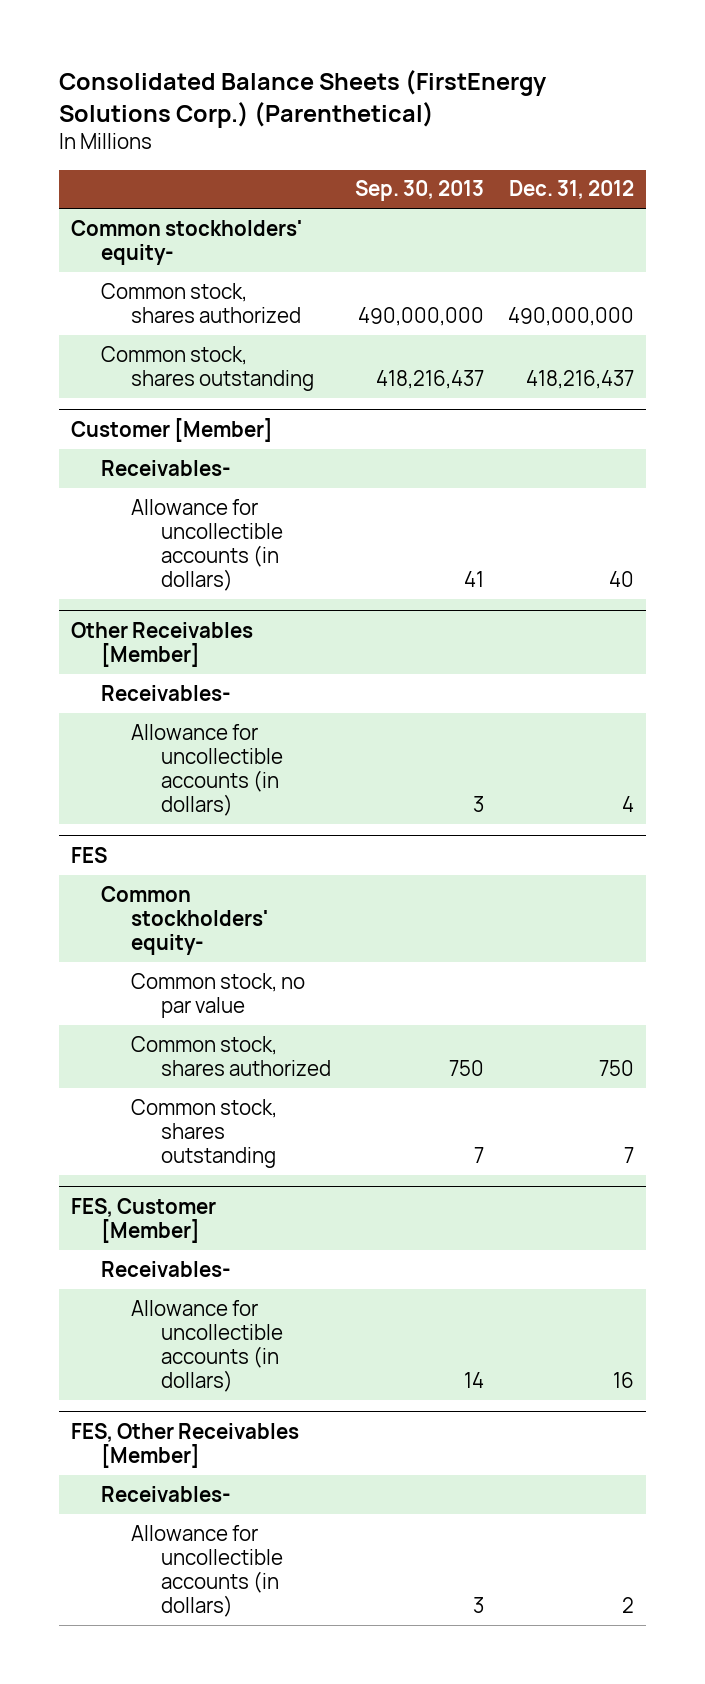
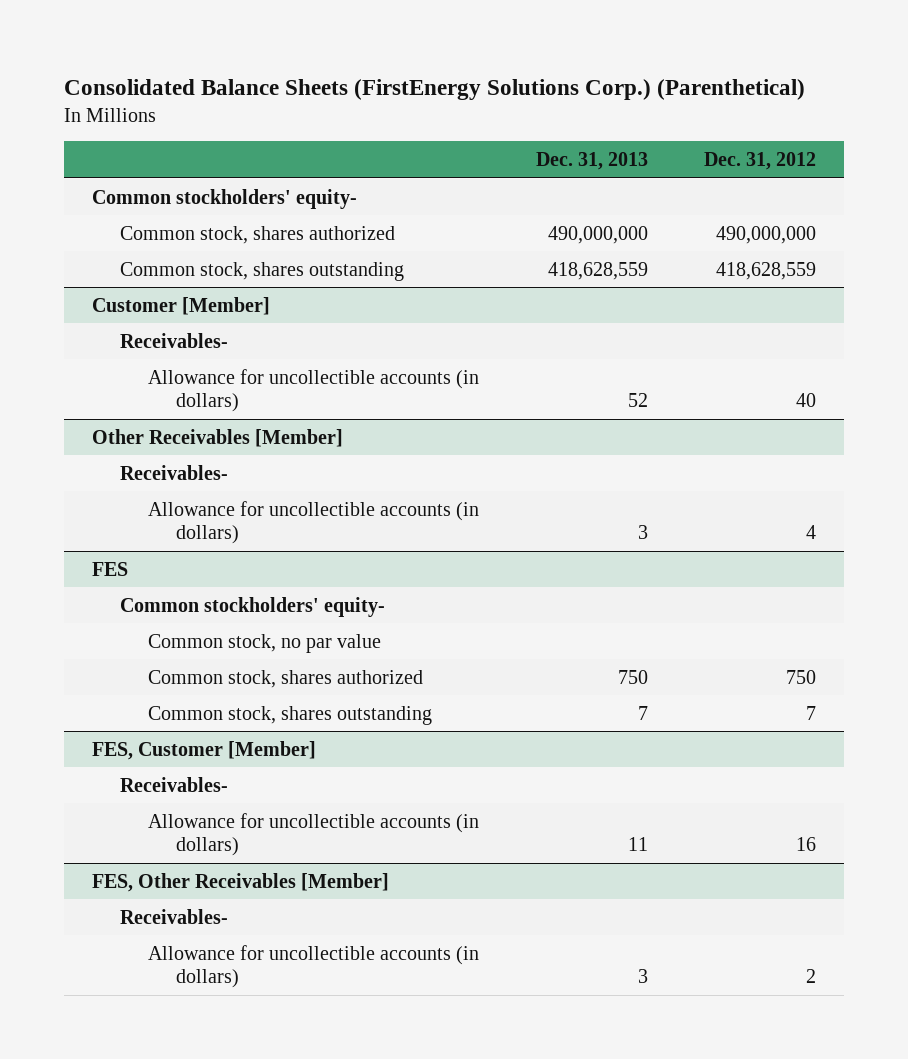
- | Sep. 30, 2013 | Dec. 31, 2012
+ | Dec. 31, 2013 | Dec. 31, 2012
- Common stock, shares outstanding | 418,216,437 | 418,216,437
+ Common stock, shares outstanding | 418,628,559 | 418,628,559

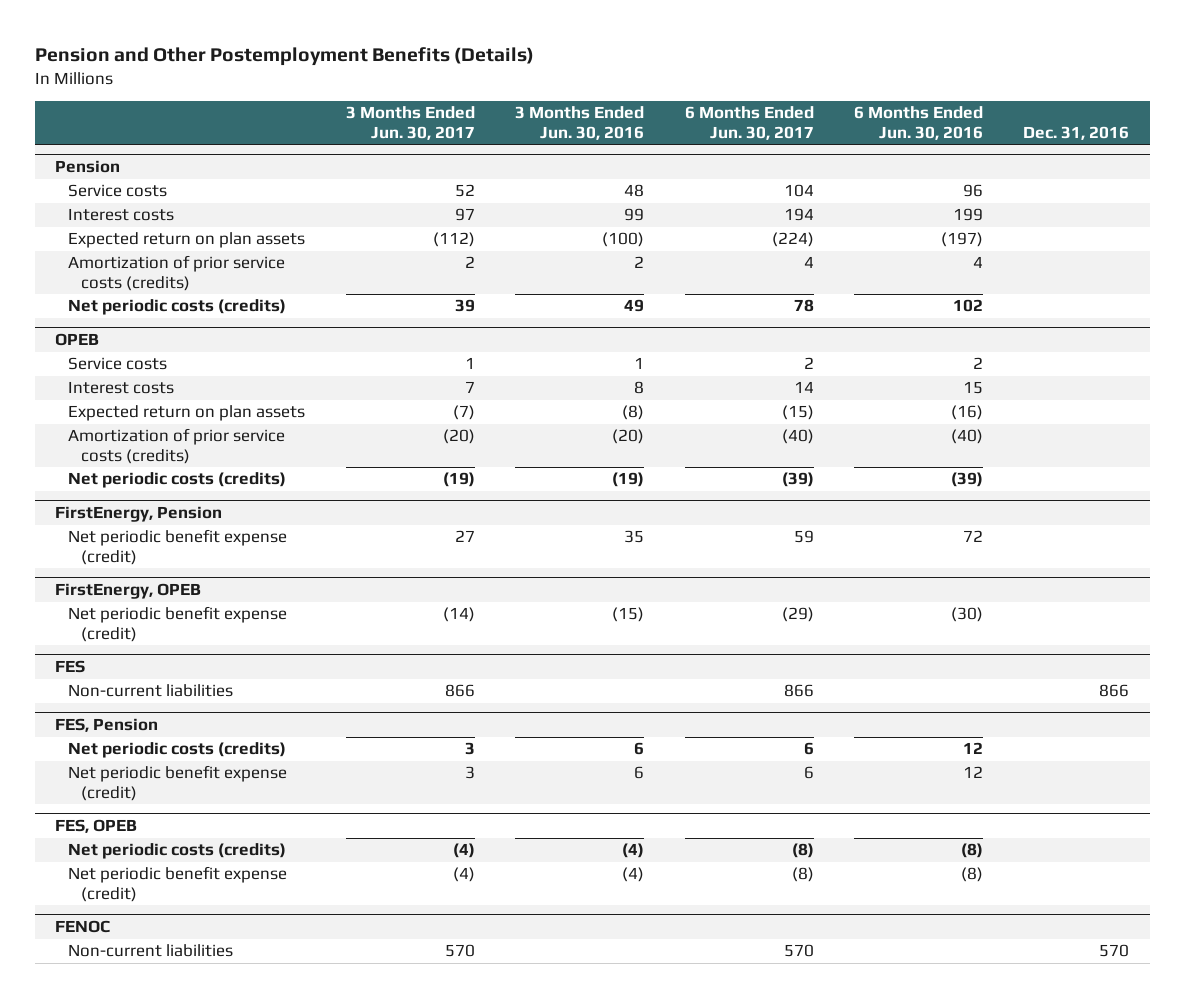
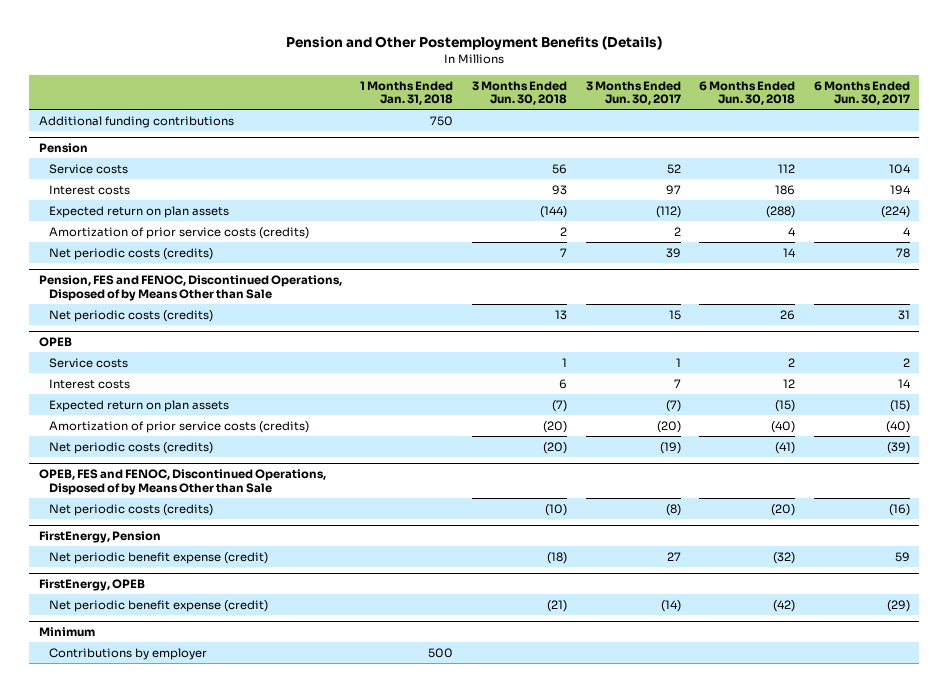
- | 3 Months Ended Jun. 30, 2017 | 3 Months Ended Jun. 30, 2016 | 6 Months Ended Jun. 30, 2017 | 6 Months Ended Jun. 30, 2016 | Dec. 31, 2016
+ | 1 Months Ended Jan. 31, 2018 | 3 Months Ended Jun. 30, 2018 | 3 Months Ended Jun. 30, 2017 | 6 Months Ended Jun. 30, 2018 | 6 Months Ended Jun. 30, 2017
+ Additional funding contributions | 750 | | | |
+ Pension, FES and FENOC, Discontinued Operations, Disposed of by Means Other than Sale
+ Net periodic costs (credits) | | 13 | 15 | 26 | 31
+ OPEB, FES and FENOC, Discontinued Operations, Disposed of by Means Other than Sale
+ Net periodic costs (credits) | | (10) | (8) | (20) | (16)
- FES
- Non-current liabilities | 866 | | 866 | | 866
- FES, Pension
- Net periodic costs (credits) | 3 | 6 | 6 | 12 |
- Net periodic benefit expense (credit) | 3 | 6 | 6 | 12 |
- FES, OPEB
- Net periodic costs (credits) | (4) | (4) | (8) | (8) |
- Net periodic benefit expense (credit) | (4) | (4) | (8) | (8) |
- FENOC
- Non-current liabilities | 570 | | 570 | | 570
+ Minimum
+ Contributions by employer | 500 | | | |

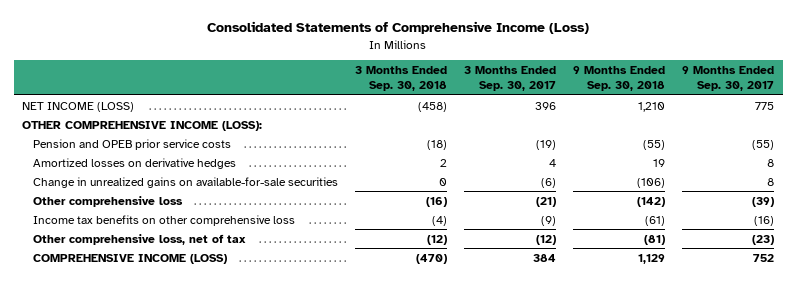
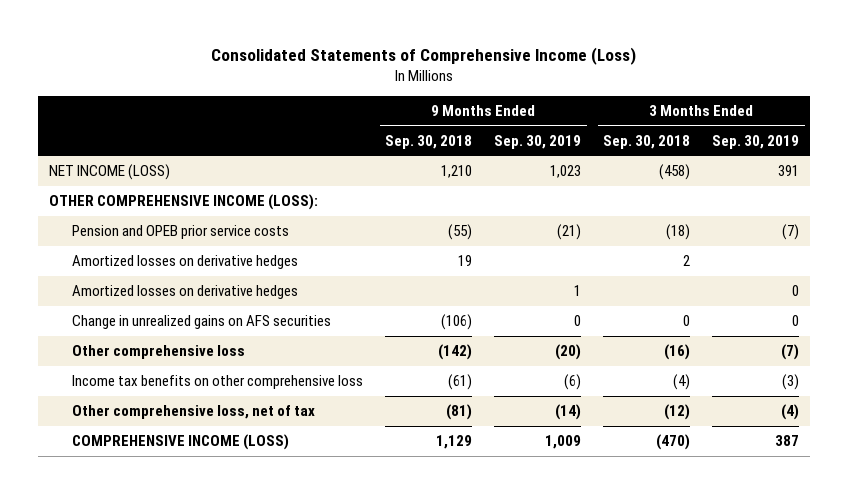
- | 3 Months Ended Sep. 30, 2018 | 3 Months Ended Sep. 30, 2017 | 9 Months Ended Sep. 30, 2018 | 9 Months Ended Sep. 30, 2017
+ | 9 Months Ended Sep. 30, 2018 | 9 Months Ended Sep. 30, 2019 | 3 Months Ended Sep. 30, 2018 | 3 Months Ended Sep. 30, 2019
- Change in unrealized gains on available-for-sale securities | 0 | (6) | (106) | 8
+ Amortized losses on derivative hedges | | 1 | | 0
+ Change in unrealized gains on AFS securities | (106) | 0 | 0 | 0

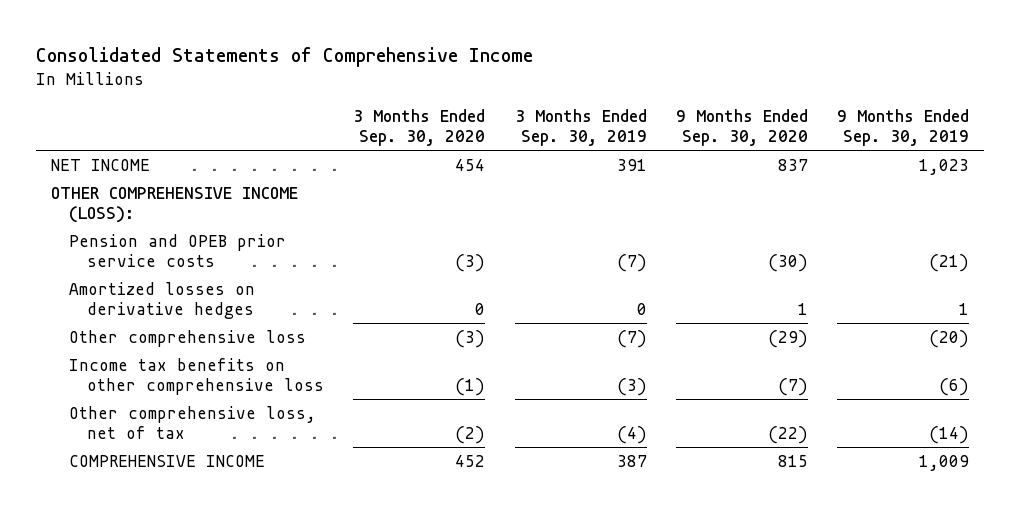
- Consolidated Statements of Comprehensive Income (Loss)
+ Consolidated Statements of Comprehensive Income
- | 9 Months Ended Sep. 30, 2018 | 9 Months Ended Sep. 30, 2019 | 3 Months Ended Sep. 30, 2018 | 3 Months Ended Sep. 30, 2019
+ | 3 Months Ended Sep. 30, 2020 | 3 Months Ended Sep. 30, 2019 | 9 Months Ended Sep. 30, 2020 | 9 Months Ended Sep. 30, 2019
- NET INCOME (LOSS) | 1,210 | 1,023 | (458) | 391
+ NET INCOME | 454 | 391 | 837 | 1,023
- Amortized losses on derivative hedges | 19 | | 2 |
- Change in unrealized gains on AFS securities | (106) | 0 | 0 | 0
- COMPREHENSIVE INCOME (LOSS) | 1,129 | 1,009 | (470) | 387
+ COMPREHENSIVE INCOME | 452 | 387 | 815 | 1,009

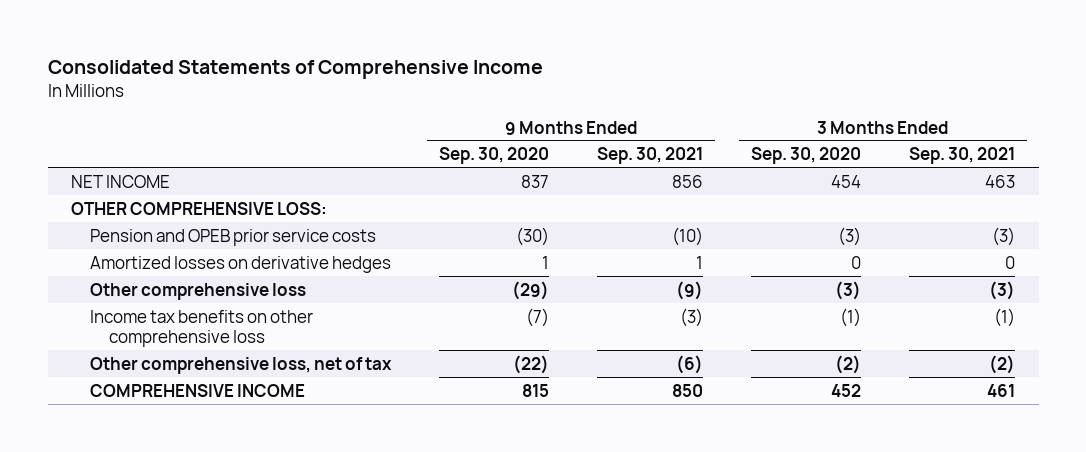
- | 3 Months Ended Sep. 30, 2020 | 3 Months Ended Sep. 30, 2019 | 9 Months Ended Sep. 30, 2020 | 9 Months Ended Sep. 30, 2019
+ | 9 Months Ended Sep. 30, 2020 | 9 Months Ended Sep. 30, 2021 | 3 Months Ended Sep. 30, 2020 | 3 Months Ended Sep. 30, 2021
- OTHER COMPREHENSIVE INCOME (LOSS):
+ OTHER COMPREHENSIVE LOSS:

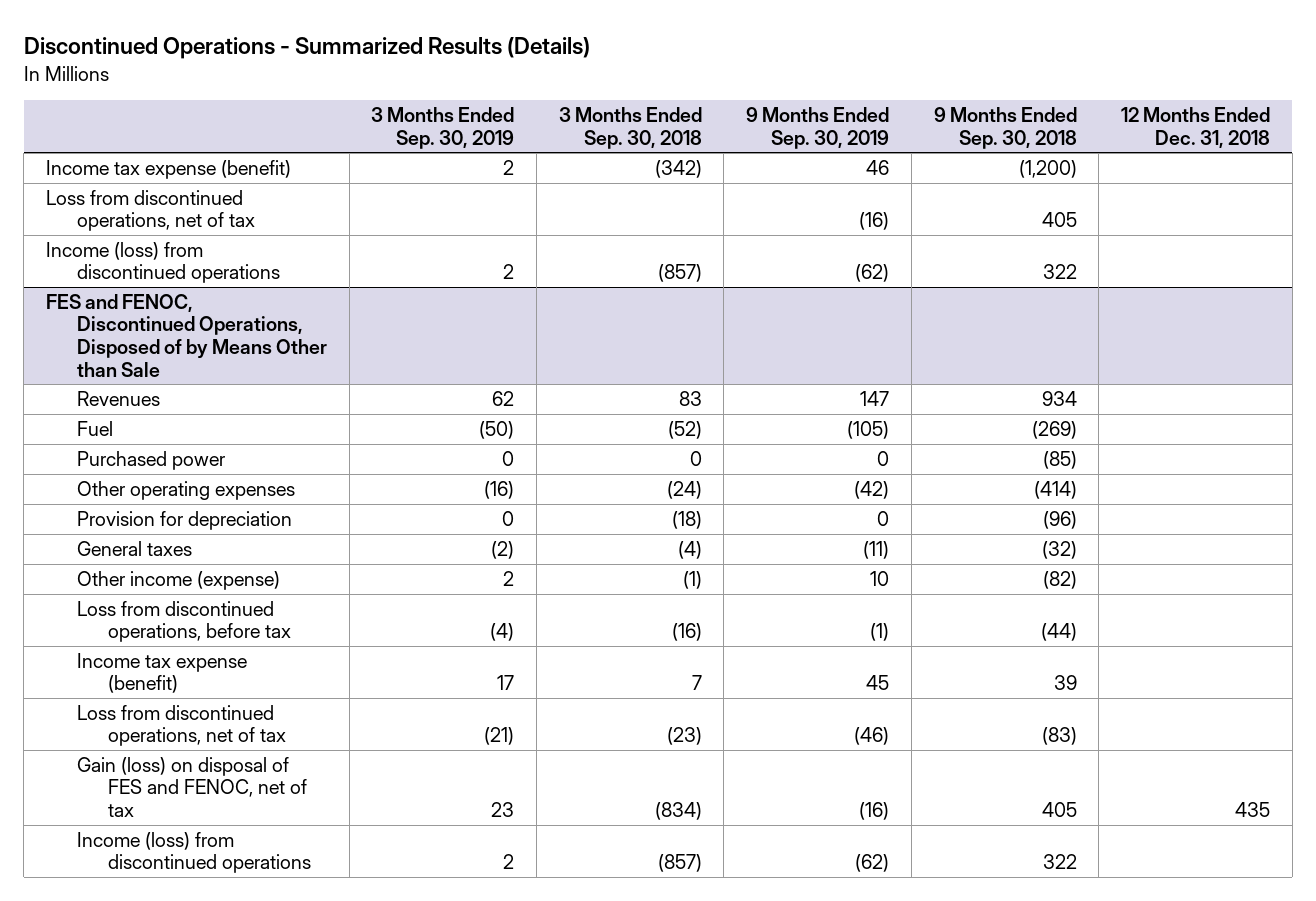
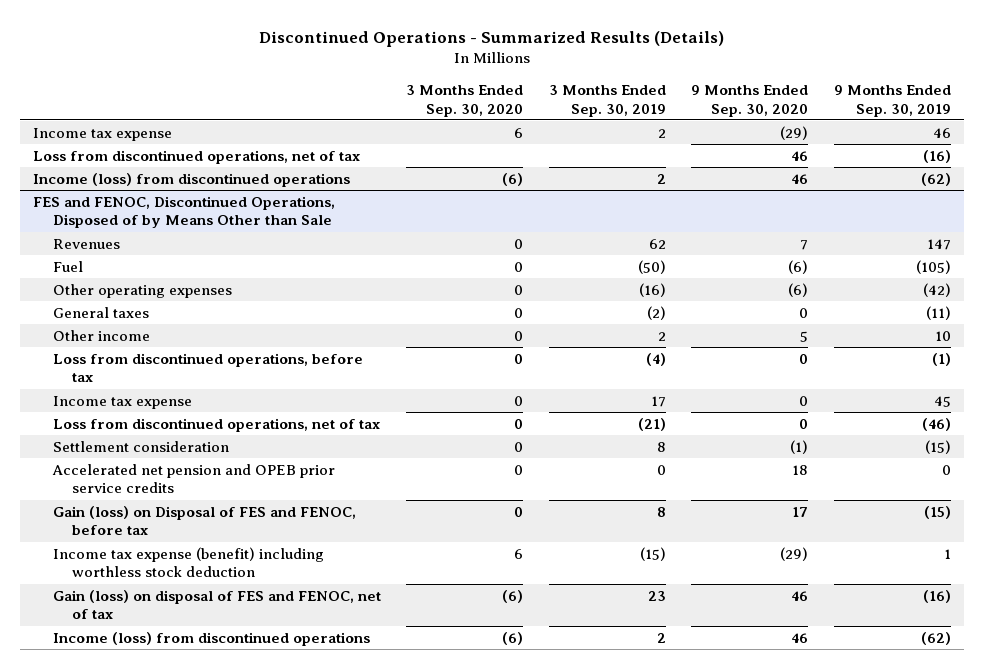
- | 3 Months Ended Sep. 30, 2019 | 3 Months Ended Sep. 30, 2018 | 9 Months Ended Sep. 30, 2019 | 9 Months Ended Sep. 30, 2018 | 12 Months Ended Dec. 31, 2018
+ | 3 Months Ended Sep. 30, 2020 | 3 Months Ended Sep. 30, 2019 | 9 Months Ended Sep. 30, 2020 | 9 Months Ended Sep. 30, 2019
- Income tax expense (benefit) | 2 | (342) | 46 | (1,200) |
+ Income tax expense | 6 | 2 | (29) | 46
@ FES and FENOC, Discontinued Operations, Disposed of by Means Other than Sale
- Purchased power | 0 | 0 | 0 | (85) |
- Provision for depreciation | 0 | (18) | 0 | (96) |
- Other income (expense) | 2 | (1) | 10 | (82) |
+ Other income | 0 | 2 | 5 | 10
- Income tax expense (benefit) | 17 | 7 | 45 | 39 |
+ Income tax expense | 0 | 17 | 0 | 45
+ Settlement consideration | 0 | 8 | (1) | (15)
+ Accelerated net pension and OPEB prior service credits | 0 | 0 | 18 | 0
+ Gain (loss) on Disposal of FES and FENOC, before tax | 0 | 8 | 17 | (15)
+ Income tax expense (benefit) including worthless stock deduction | 6 | (15) | (29) | 1

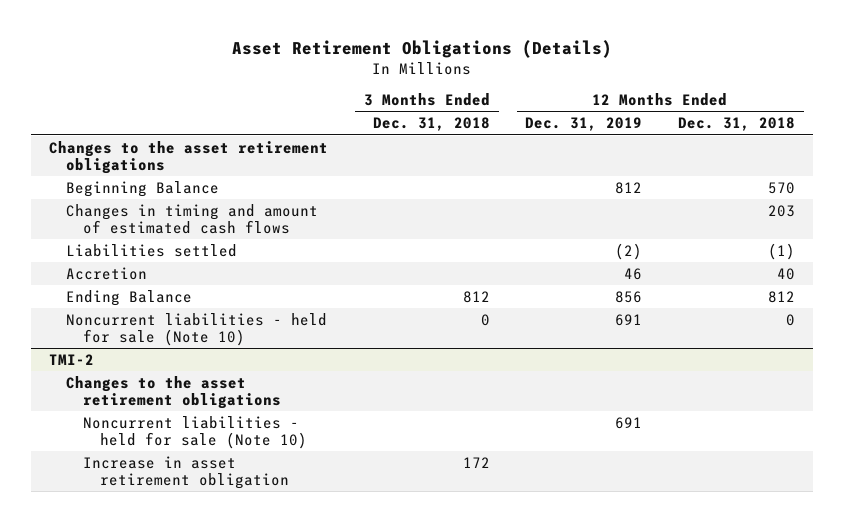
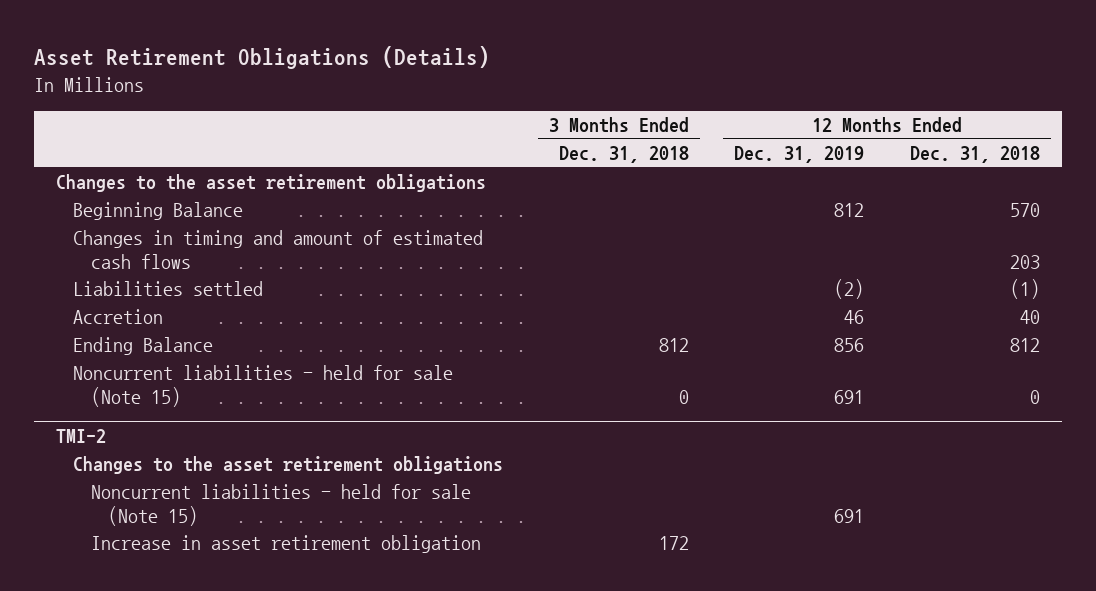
- Noncurrent liabilities - held for sale (Note 10) | 0 | 691 | 0
+ Noncurrent liabilities - held for sale (Note 15) | 0 | 691 | 0
@ TMI-2
- Noncurrent liabilities - held for sale (Note 10) | | 691 |
+ Noncurrent liabilities - held for sale (Note 15) | | 691 |

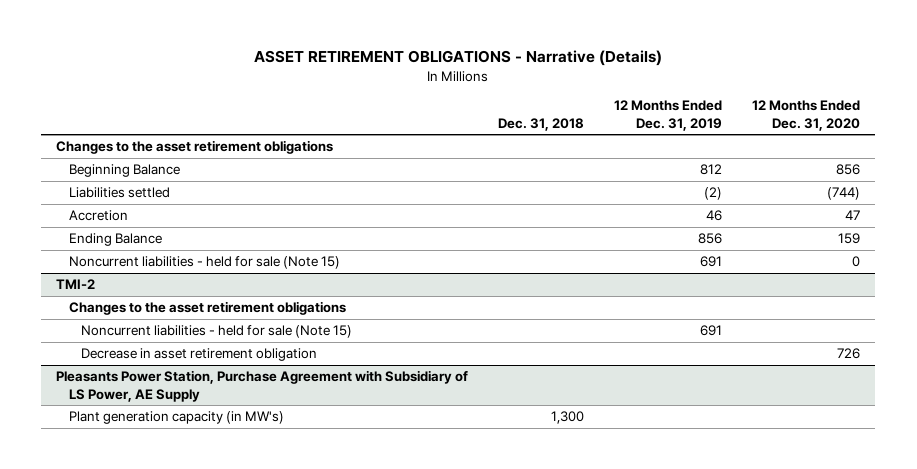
- Asset Retirement Obligations (Details)
+ ASSET RETIREMENT OBLIGATIONS - Narrative (Details)
- | 3 Months Ended Dec. 31, 2018 | 12 Months Ended Dec. 31, 2019 | 12 Months Ended Dec. 31, 2018
+ | Dec. 31, 2018 | 12 Months Ended Dec. 31, 2019 | 12 Months Ended Dec. 31, 2020
- Changes in timing and amount of estimated cash flows | | | 203
@ TMI-2
- Increase in asset retirement obligation | 172 | |
+ Decrease in asset retirement obligation | | | 726
+ Pleasants Power Station, Purchase Agreement with Subsidiary of LS Power, AE Supply
+ Plant generation capacity (in MW's) | 1,300 | |

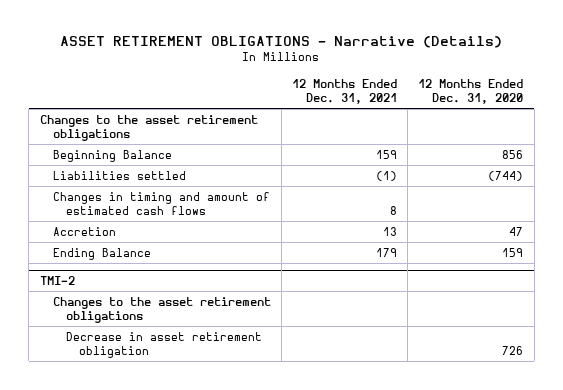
- | Dec. 31, 2018 | 12 Months Ended Dec. 31, 2019 | 12 Months Ended Dec. 31, 2020
+ | 12 Months Ended Dec. 31, 2021 | 12 Months Ended Dec. 31, 2020
+ Changes in timing and amount of estimated cash flows | 8 |
- Noncurrent liabilities - held for sale (Note 15) | | 691 | 0
@ TMI-2
- Noncurrent liabilities - held for sale (Note 15) | | 691 |
- Pleasants Power Station, Purchase Agreement with Subsidiary of LS Power, AE Supply
- Plant generation capacity (in MW's) | 1,300 | |

